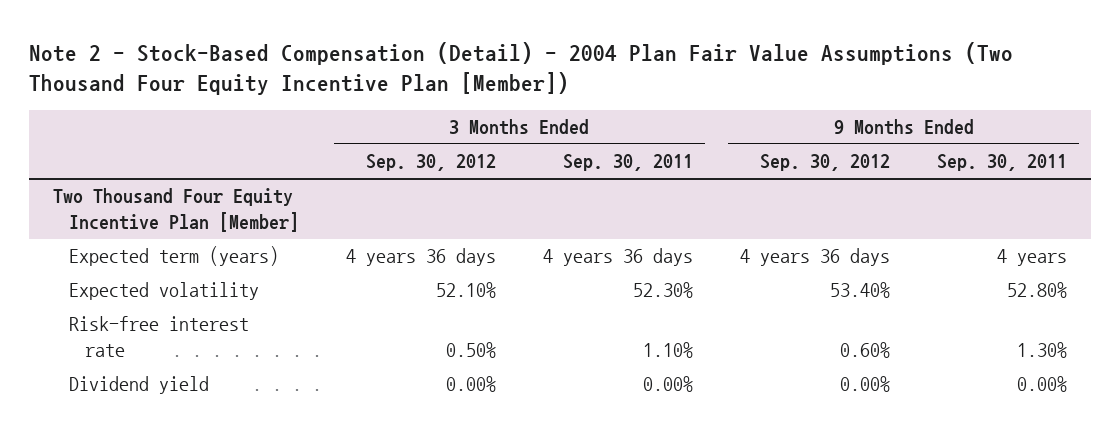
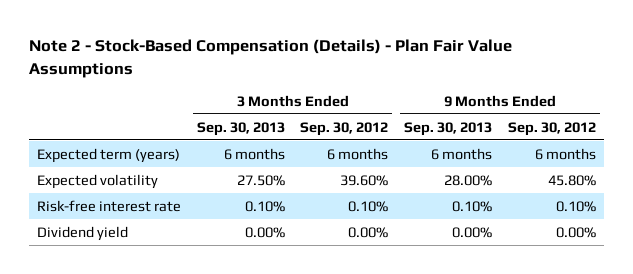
- Note 2 - Stock-Based Compensation (Detail) - 2004 Plan Fair Value Assumptions (Two Thousand Four Equity Incentive Plan [Member])
+ Note 2 - Stock-Based Compensation (Details) - Plan Fair Value Assumptions
- | 3 Months Ended Sep. 30, 2012 | 3 Months Ended Sep. 30, 2011 | 9 Months Ended Sep. 30, 2012 | 9 Months Ended Sep. 30, 2011
+ | 3 Months Ended Sep. 30, 2013 | 3 Months Ended Sep. 30, 2012 | 9 Months Ended Sep. 30, 2013 | 9 Months Ended Sep. 30, 2012
- Two Thousand Four Equity Incentive Plan [Member]
- Expected term (years) | 4 years 36 days | 4 years 36 days | 4 years 36 days | 4 years
- Expected volatility | 52.10% | 52.30% | 53.40% | 52.80%
- Risk-free interest rate | 0.50% | 1.10% | 0.60% | 1.30%
+ Expected term (years) | 6 months | 6 months | 6 months | 6 months
+ Expected volatility | 27.50% | 39.60% | 28.00% | 45.80%
+ Risk-free interest rate | 0.10% | 0.10% | 0.10% | 0.10%

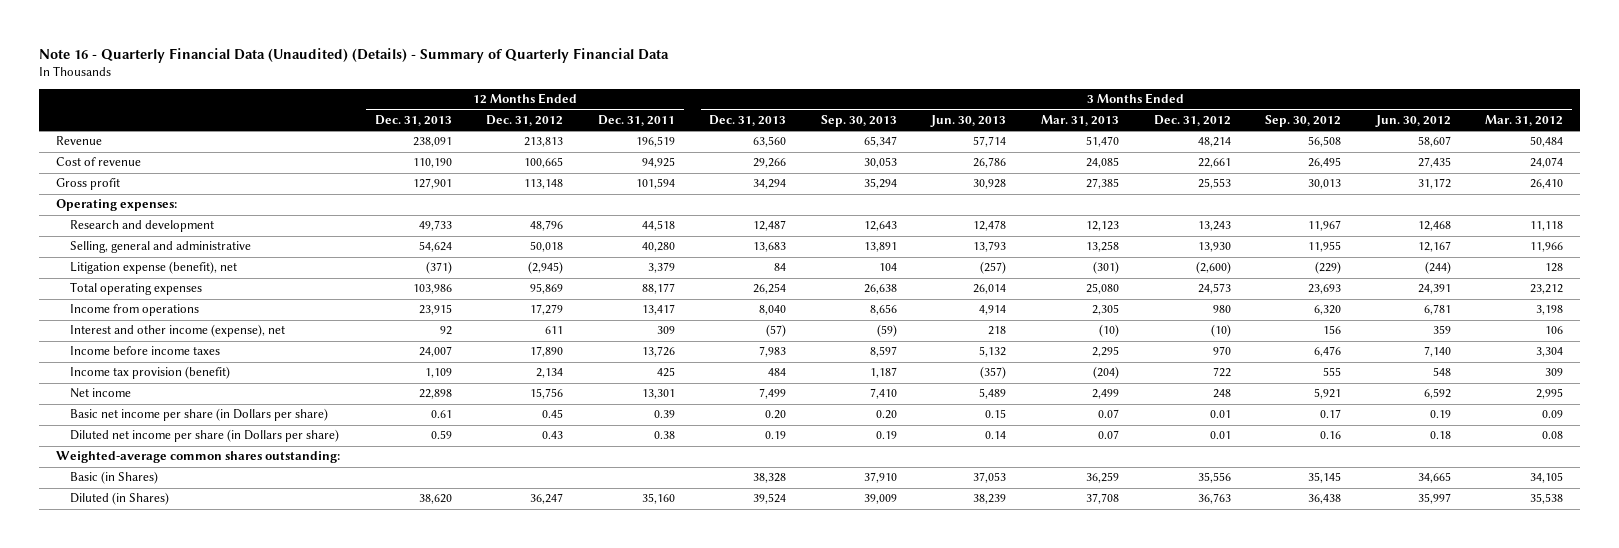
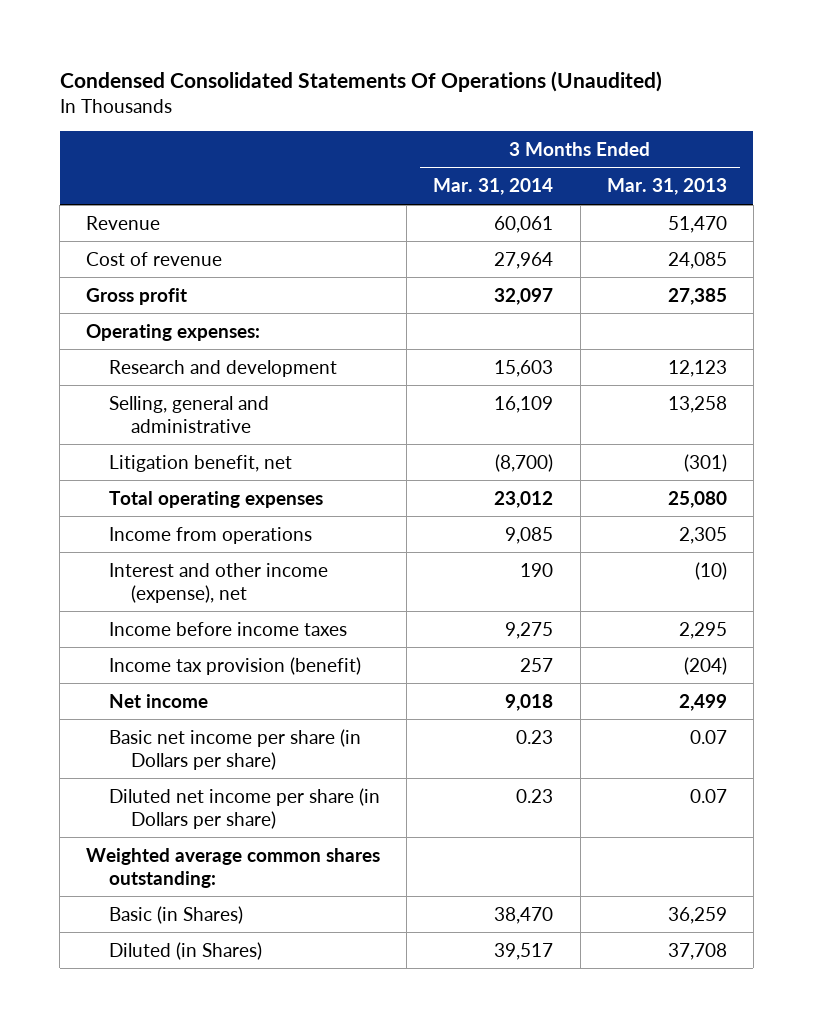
- Note 16 - Quarterly Financial Data (Unaudited) (Details) - Summary of Quarterly Financial Data
+ Condensed Consolidated Statements Of Operations (Unaudited)
- | 12 Months Ended Dec. 31, 2013 | 12 Months Ended Dec. 31, 2012 | 12 Months Ended Dec. 31, 2011 | 3 Months Ended Dec. 31, 2013 | 3 Months Ended Sep. 30, 2013 | 3 Months Ended Jun. 30, 2013 | 3 Months Ended Mar. 31, 2013 | 3 Months Ended Dec. 31, 2012 | 3 Months Ended Sep. 30, 2012 | 3 Months Ended Jun. 30, 2012 | 3 Months Ended Mar. 31, 2012
+ | 3 Months Ended Mar. 31, 2014 | 3 Months Ended Mar. 31, 2013
- Litigation expense (benefit), net | (371) | (2,945) | 3,379 | 84 | 104 | (257) | (301) | (2,600) | (229) | (244) | 128
+ Litigation benefit, net | (8,700) | (301)
- Weighted-average common shares outstanding:
+ Weighted average common shares outstanding:

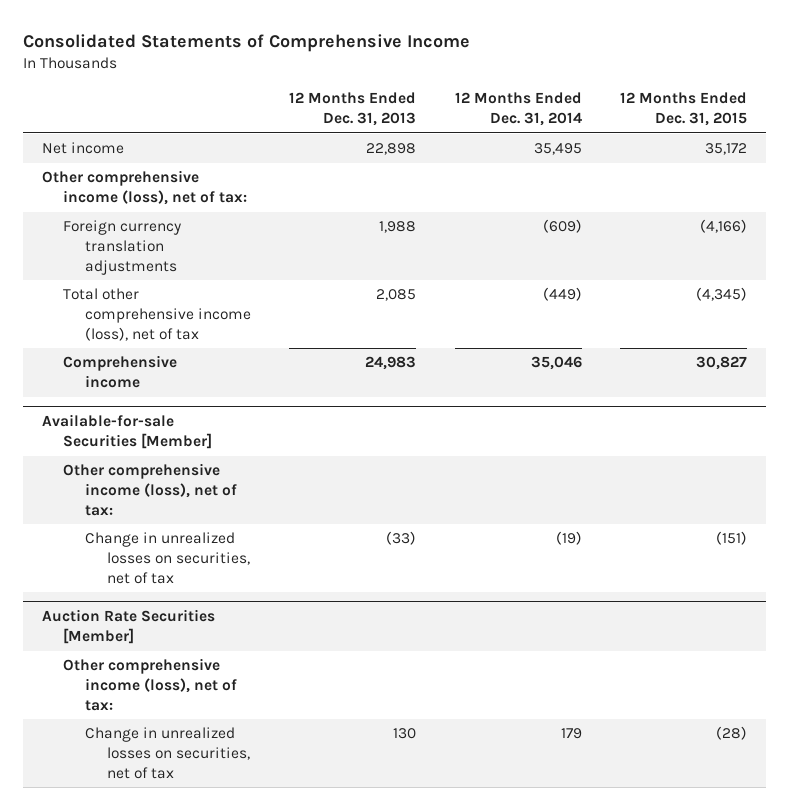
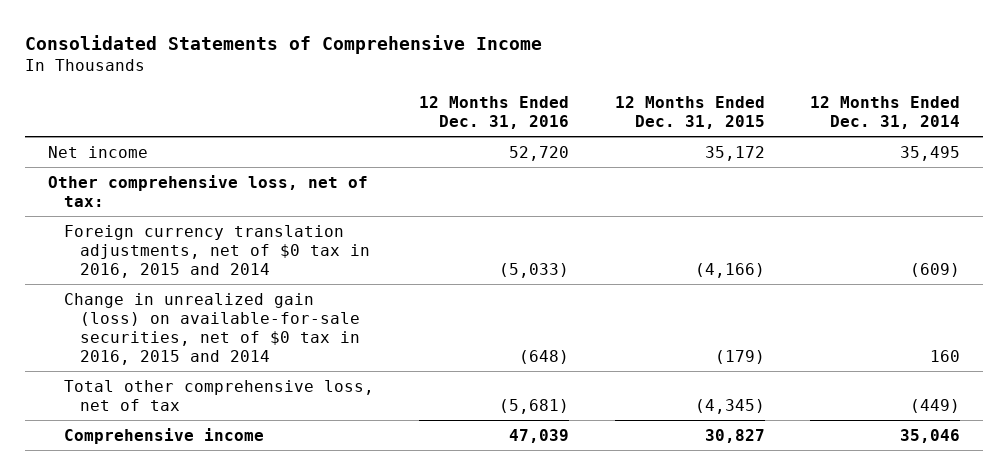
- | 12 Months Ended Dec. 31, 2013 | 12 Months Ended Dec. 31, 2014 | 12 Months Ended Dec. 31, 2015
+ | 12 Months Ended Dec. 31, 2016 | 12 Months Ended Dec. 31, 2015 | 12 Months Ended Dec. 31, 2014
- Other comprehensive income (loss), net of tax:
- Foreign currency translation adjustments | 1,988 | (609) | (4,166)
- Total other comprehensive income (loss), net of tax | 2,085 | (449) | (4,345)
+ Other comprehensive loss, net of tax:
+ Foreign currency translation adjustments, net of $0 tax in 2016, 2015 and 2014 | (5,033) | (4,166) | (609)
+ Change in unrealized gain (loss) on available-for-sale securities, net of $0 tax in 2016, 2015 and 2014 | (648) | (179) | 160
+ Total other comprehensive loss, net of tax | (5,681) | (4,345) | (449)
- Available-for-sale Securities [Member]
- Other comprehensive income (loss), net of tax:
- Change in unrealized losses on securities, net of tax | (33) | (19) | (151)
- Auction Rate Securities [Member]
- Other comprehensive income (loss), net of tax:
- Change in unrealized losses on securities, net of tax | 130 | 179 | (28)

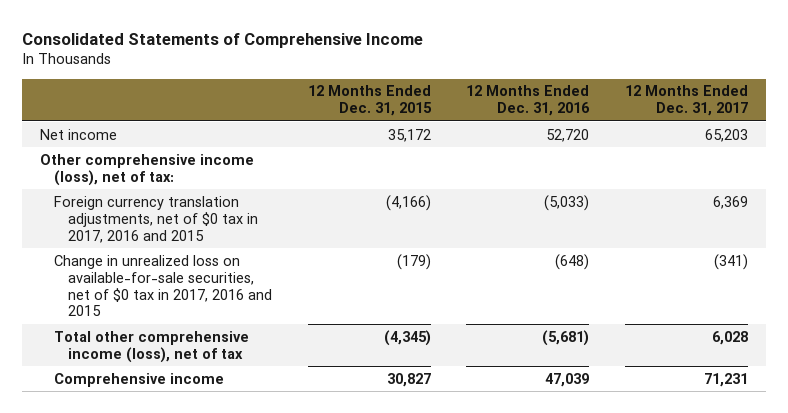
- | 12 Months Ended Dec. 31, 2016 | 12 Months Ended Dec. 31, 2015 | 12 Months Ended Dec. 31, 2014
+ | 12 Months Ended Dec. 31, 2015 | 12 Months Ended Dec. 31, 2016 | 12 Months Ended Dec. 31, 2017
- Other comprehensive loss, net of tax:
- Foreign currency translation adjustments, net of $0 tax in 2016, 2015 and 2014 | (5,033) | (4,166) | (609)
- Change in unrealized gain (loss) on available-for-sale securities, net of $0 tax in 2016, 2015 and 2014 | (648) | (179) | 160
- Total other comprehensive loss, net of tax | (5,681) | (4,345) | (449)
+ Other comprehensive income (loss), net of tax:
+ Foreign currency translation adjustments, net of $0 tax in 2017, 2016 and 2015 | (4,166) | (5,033) | 6,369
+ Change in unrealized loss on available-for-sale securities, net of $0 tax in 2017, 2016 and 2015 | (179) | (648) | (341)
+ Total other comprehensive income (loss), net of tax | (4,345) | (5,681) | 6,028

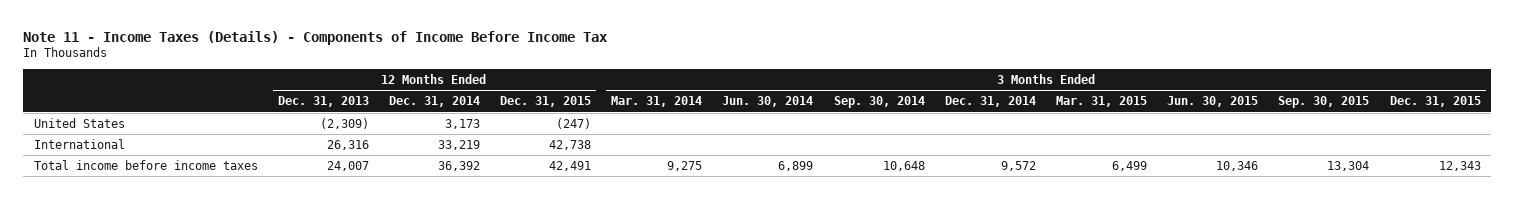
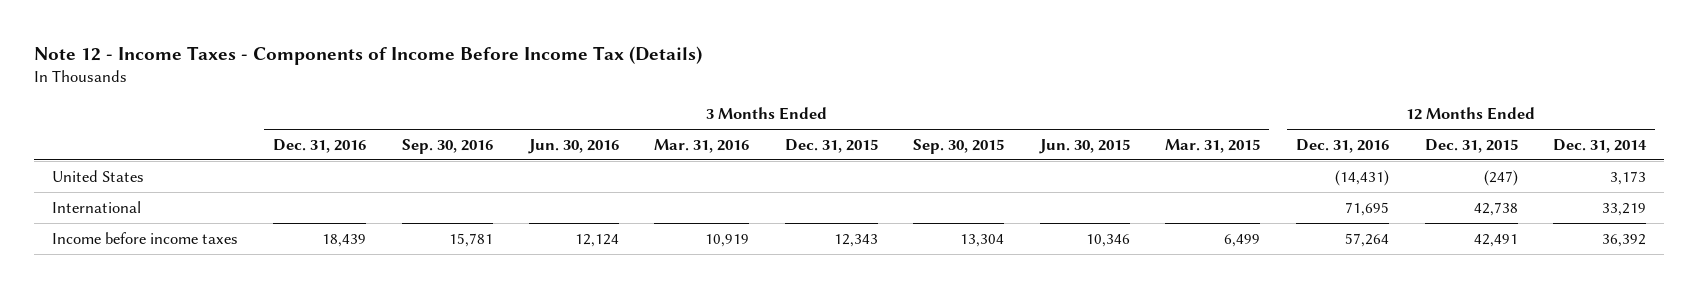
- Note 11 - Income Taxes (Details) - Components of Income Before Income Tax
+ Note 12 - Income Taxes - Components of Income Before Income Tax (Details)
- | 12 Months Ended Dec. 31, 2013 | 12 Months Ended Dec. 31, 2014 | 12 Months Ended Dec. 31, 2015 | 3 Months Ended Mar. 31, 2014 | 3 Months Ended Jun. 30, 2014 | 3 Months Ended Sep. 30, 2014 | 3 Months Ended Dec. 31, 2014 | 3 Months Ended Mar. 31, 2015 | 3 Months Ended Jun. 30, 2015 | 3 Months Ended Sep. 30, 2015 | 3 Months Ended Dec. 31, 2015
+ | 3 Months Ended Dec. 31, 2016 | 3 Months Ended Sep. 30, 2016 | 3 Months Ended Jun. 30, 2016 | 3 Months Ended Mar. 31, 2016 | 3 Months Ended Dec. 31, 2015 | 3 Months Ended Sep. 30, 2015 | 3 Months Ended Jun. 30, 2015 | 3 Months Ended Mar. 31, 2015 | 12 Months Ended Dec. 31, 2016 | 12 Months Ended Dec. 31, 2015 | 12 Months Ended Dec. 31, 2014
- Total income before income taxes | 24,007 | 36,392 | 42,491 | 9,275 | 6,899 | 10,648 | 9,572 | 6,499 | 10,346 | 13,304 | 12,343
+ Income before income taxes | 18,439 | 15,781 | 12,124 | 10,919 | 12,343 | 13,304 | 10,346 | 6,499 | 57,264 | 42,491 | 36,392

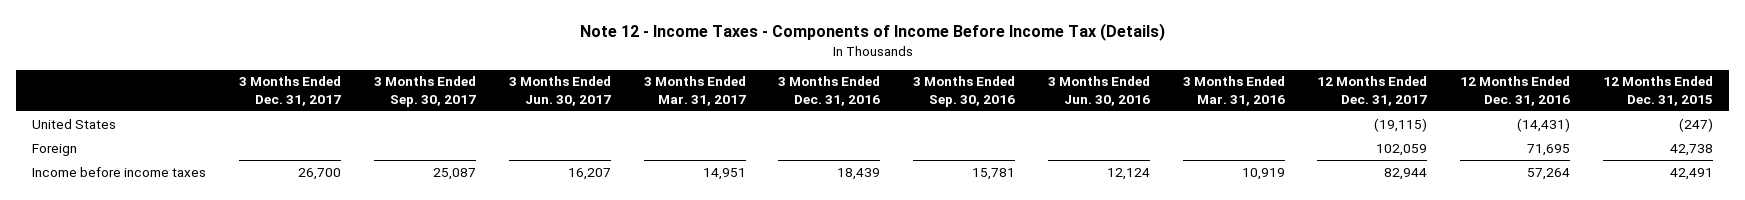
- | 3 Months Ended Dec. 31, 2016 | 3 Months Ended Sep. 30, 2016 | 3 Months Ended Jun. 30, 2016 | 3 Months Ended Mar. 31, 2016 | 3 Months Ended Dec. 31, 2015 | 3 Months Ended Sep. 30, 2015 | 3 Months Ended Jun. 30, 2015 | 3 Months Ended Mar. 31, 2015 | 12 Months Ended Dec. 31, 2016 | 12 Months Ended Dec. 31, 2015 | 12 Months Ended Dec. 31, 2014
+ | 3 Months Ended Dec. 31, 2017 | 3 Months Ended Sep. 30, 2017 | 3 Months Ended Jun. 30, 2017 | 3 Months Ended Mar. 31, 2017 | 3 Months Ended Dec. 31, 2016 | 3 Months Ended Sep. 30, 2016 | 3 Months Ended Jun. 30, 2016 | 3 Months Ended Mar. 31, 2016 | 12 Months Ended Dec. 31, 2017 | 12 Months Ended Dec. 31, 2016 | 12 Months Ended Dec. 31, 2015
- International | | | | | | | | | 71,695 | 42,738 | 33,219
+ Foreign | | | | | | | | | 102,059 | 71,695 | 42,738

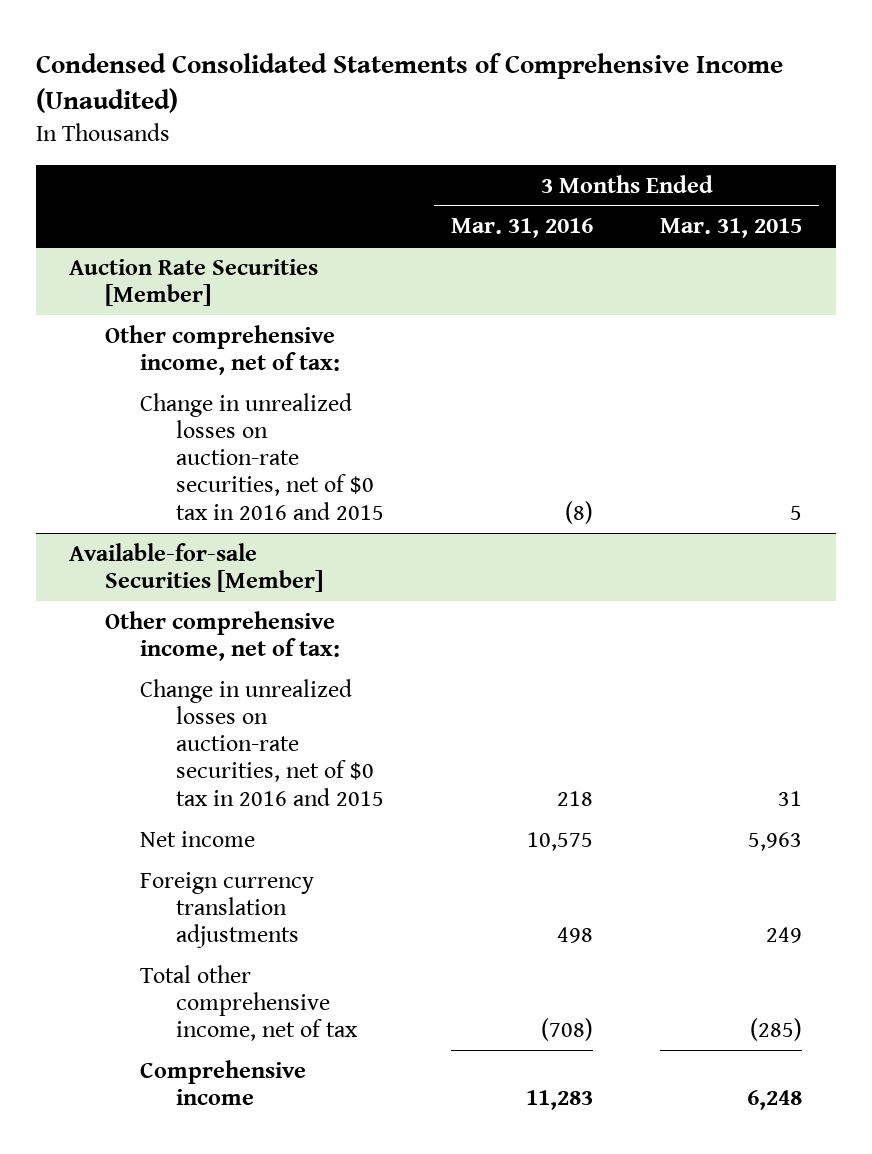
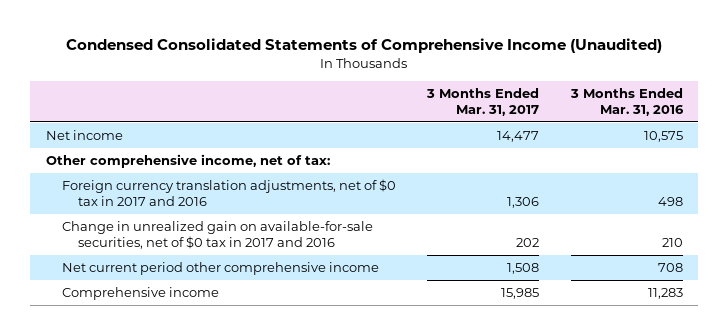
- | 3 Months Ended Mar. 31, 2016 | 3 Months Ended Mar. 31, 2015
+ | 3 Months Ended Mar. 31, 2017 | 3 Months Ended Mar. 31, 2016
- Auction Rate Securities [Member]
- Other comprehensive income, net of tax:
- Change in unrealized losses on auction-rate securities, net of $0 tax in 2016 and 2015 | (8) | 5
- Available-for-sale Securities [Member]
- Other comprehensive income, net of tax:
- Change in unrealized losses on auction-rate securities, net of $0 tax in 2016 and 2015 | 218 | 31
- Foreign currency translation adjustments | 498 | 249
- Total other comprehensive income, net of tax | (708) | (285)
+ Other comprehensive income, net of tax:
+ Foreign currency translation adjustments, net of $0 tax in 2017 and 2016 | 1,306 | 498
+ Change in unrealized gain on available-for-sale securities, net of $0 tax in 2017 and 2016 | 202 | 210
+ Net current period other comprehensive income | 1,508 | 708

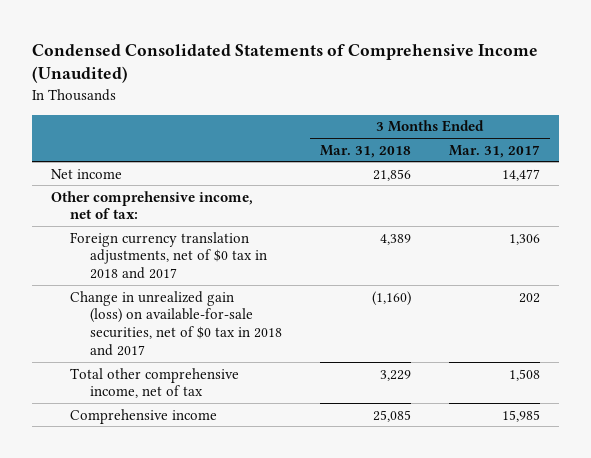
- | 3 Months Ended Mar. 31, 2017 | 3 Months Ended Mar. 31, 2016
+ | 3 Months Ended Mar. 31, 2018 | 3 Months Ended Mar. 31, 2017
- Foreign currency translation adjustments, net of $0 tax in 2017 and 2016 | 1,306 | 498
- Change in unrealized gain on available-for-sale securities, net of $0 tax in 2017 and 2016 | 202 | 210
- Net current period other comprehensive income | 1,508 | 708
+ Foreign currency translation adjustments, net of $0 tax in 2018 and 2017 | 4,389 | 1,306
+ Change in unrealized gain (loss) on available-for-sale securities, net of $0 tax in 2018 and 2017 | (1,160) | 202
+ Total other comprehensive income, net of tax | 3,229 | 1,508

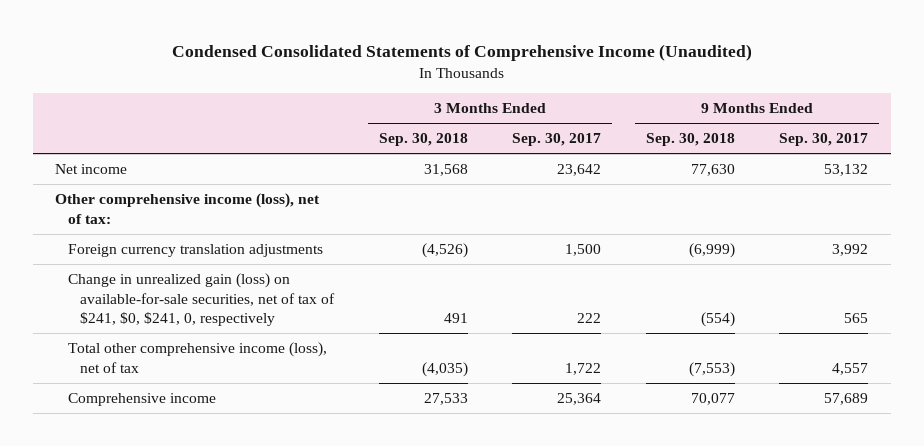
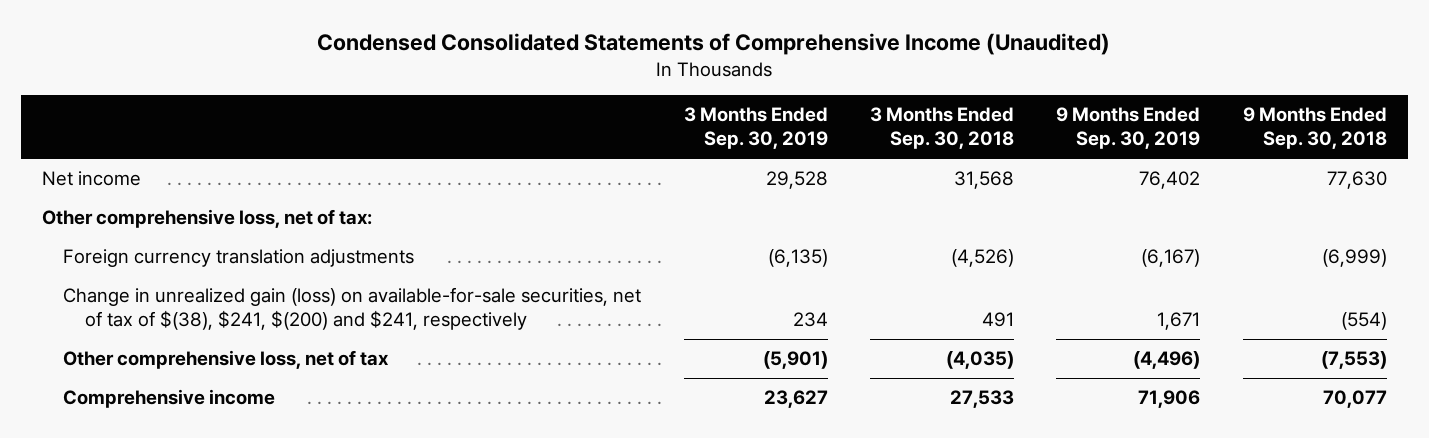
- | 3 Months Ended Sep. 30, 2018 | 3 Months Ended Sep. 30, 2017 | 9 Months Ended Sep. 30, 2018 | 9 Months Ended Sep. 30, 2017
+ | 3 Months Ended Sep. 30, 2019 | 3 Months Ended Sep. 30, 2018 | 9 Months Ended Sep. 30, 2019 | 9 Months Ended Sep. 30, 2018
- Other comprehensive income (loss), net of tax:
+ Other comprehensive loss, net of tax:
- Change in unrealized gain (loss) on available-for-sale securities, net of tax of $241, $0, $241, 0, respectively | 491 | 222 | (554) | 565
- Total other comprehensive income (loss), net of tax | (4,035) | 1,722 | (7,553) | 4,557
+ Change in unrealized gain (loss) on available-for-sale securities, net of tax of $(38), $241, $(200) and $241, respectively | 234 | 491 | 1,671 | (554)
+ Other comprehensive loss, net of tax | (5,901) | (4,035) | (4,496) | (7,553)

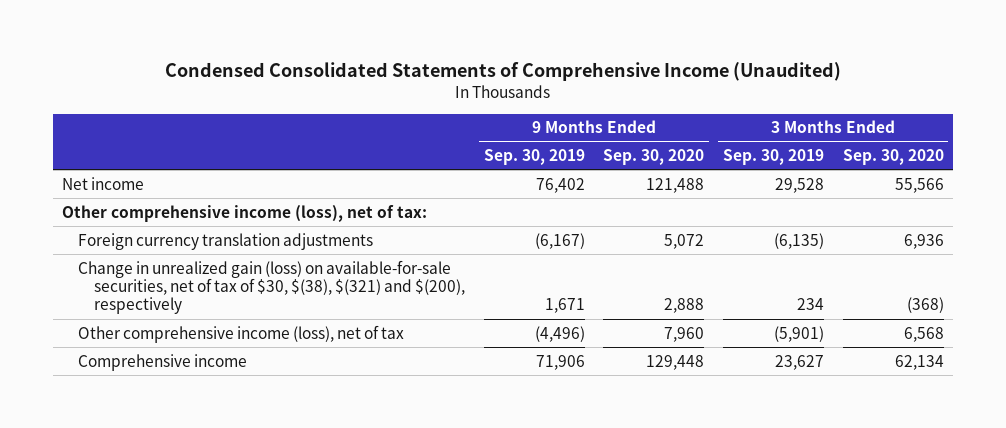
- | 3 Months Ended Sep. 30, 2019 | 3 Months Ended Sep. 30, 2018 | 9 Months Ended Sep. 30, 2019 | 9 Months Ended Sep. 30, 2018
+ | 9 Months Ended Sep. 30, 2019 | 9 Months Ended Sep. 30, 2020 | 3 Months Ended Sep. 30, 2019 | 3 Months Ended Sep. 30, 2020
- Other comprehensive loss, net of tax:
+ Other comprehensive income (loss), net of tax:
- Change in unrealized gain (loss) on available-for-sale securities, net of tax of $(38), $241, $(200) and $241, respectively | 234 | 491 | 1,671 | (554)
- Other comprehensive loss, net of tax | (5,901) | (4,035) | (4,496) | (7,553)
+ Change in unrealized gain (loss) on available-for-sale securities, net of tax of $30, $(38), $(321) and $(200), respectively | 1,671 | 2,888 | 234 | (368)
+ Other comprehensive income (loss), net of tax | (4,496) | 7,960 | (5,901) | 6,568

